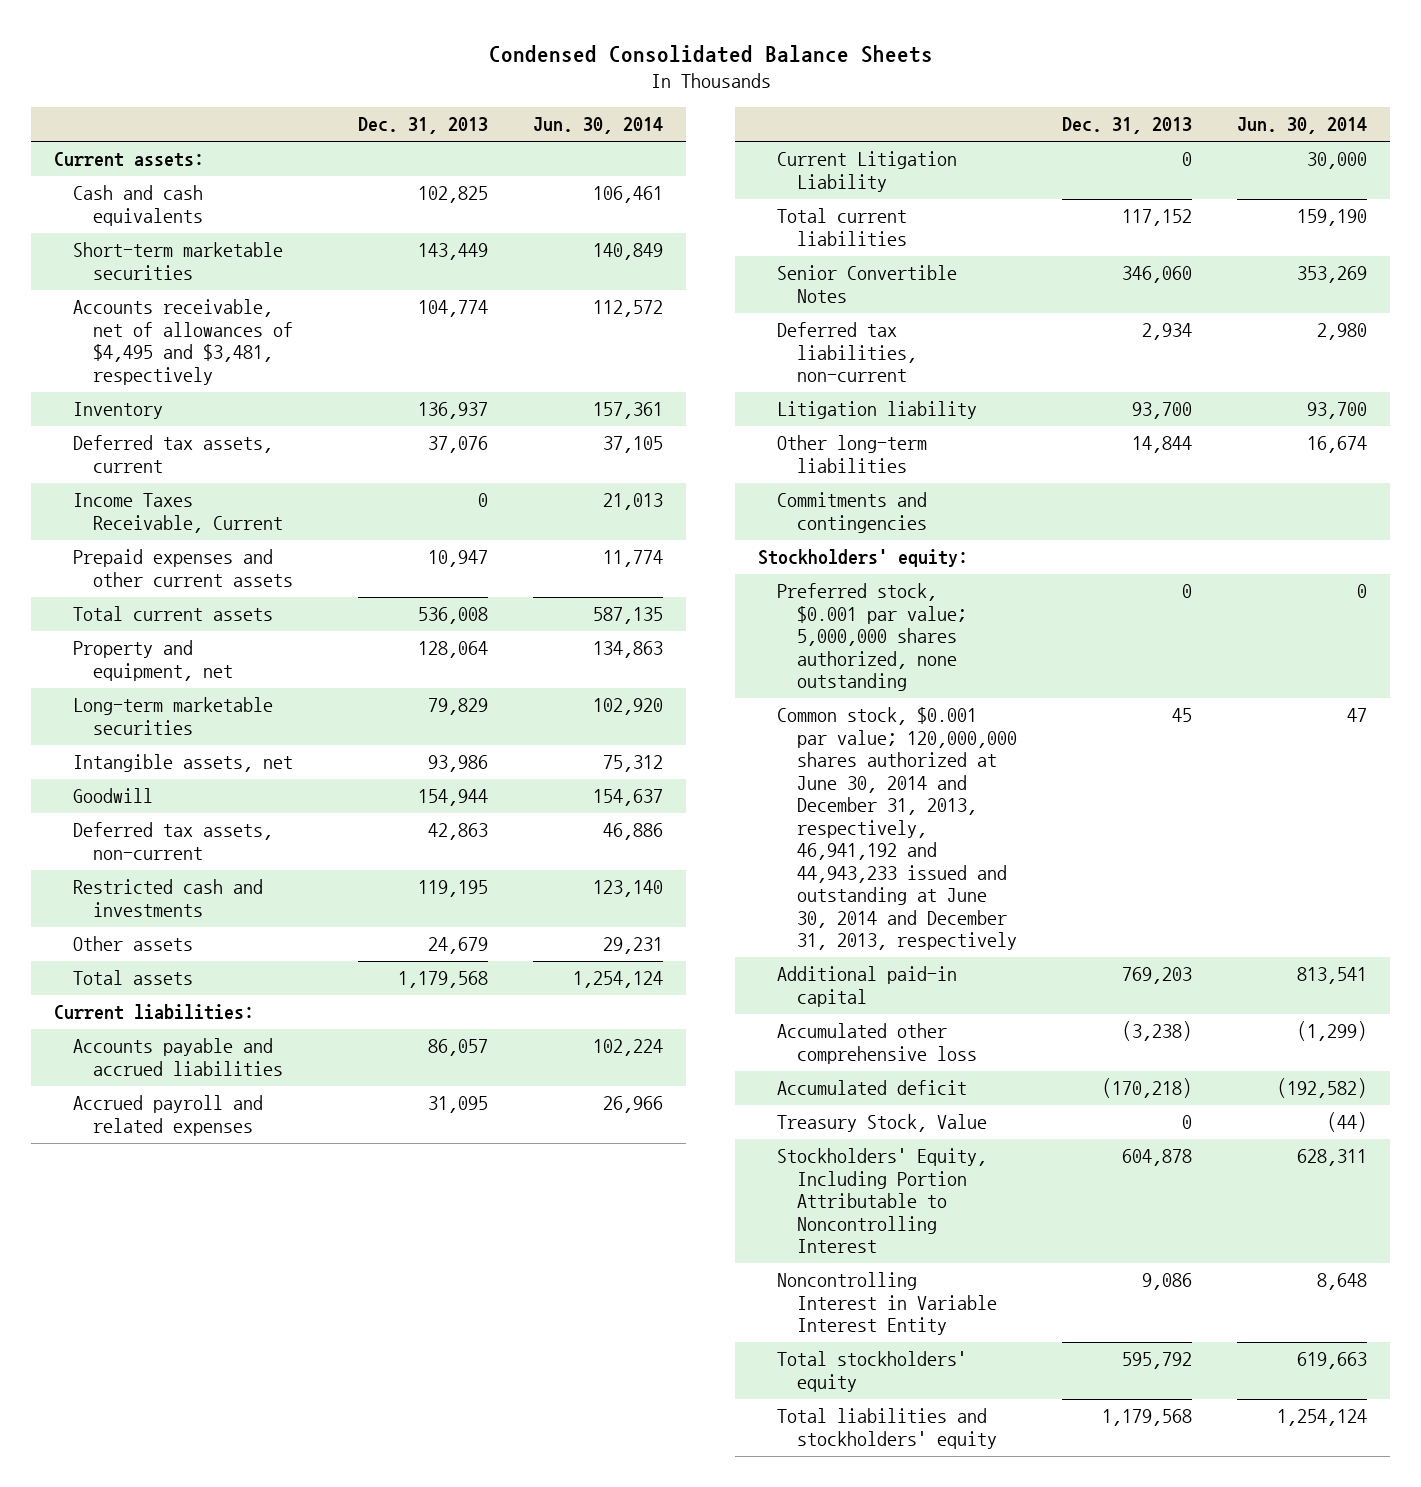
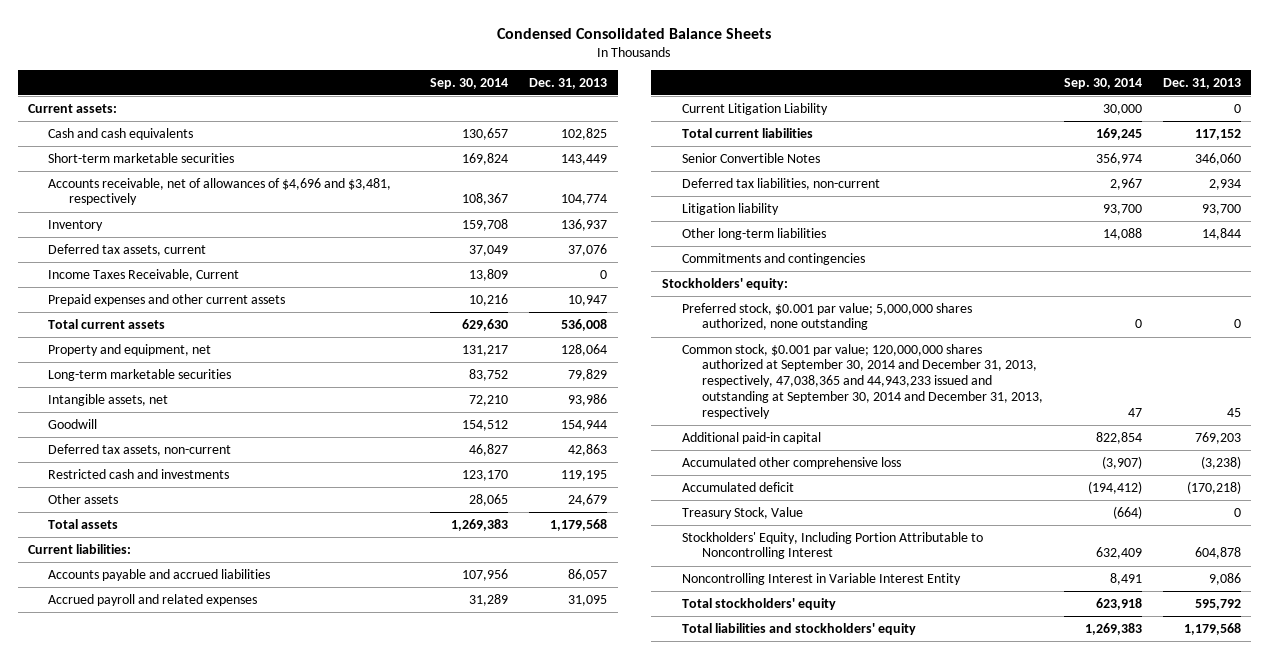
- | Dec. 31, 2013 | Jun. 30, 2014
+ | Sep. 30, 2014 | Dec. 31, 2013
- Accounts receivable, net of allowances of $4,495 and $3,481, respectively | 104,774 | 112,572
+ Accounts receivable, net of allowances of $4,696 and $3,481, respectively | 108,367 | 104,774
- Common stock, $0.001 par value; 120,000,000 shares authorized at June 30, 2014 and December 31, 2013, respectively, 46,941,192 and 44,943,233 issued and outstanding at June 30, 2014 and December 31, 2013, respectively | 45 | 47
+ Common stock, $0.001 par value; 120,000,000 shares authorized at September 30, 2014 and December 31, 2013, respectively, 47,038,365 and 44,943,233 issued and outstanding at September 30, 2014 and December 31, 2013, respectively | 47 | 45

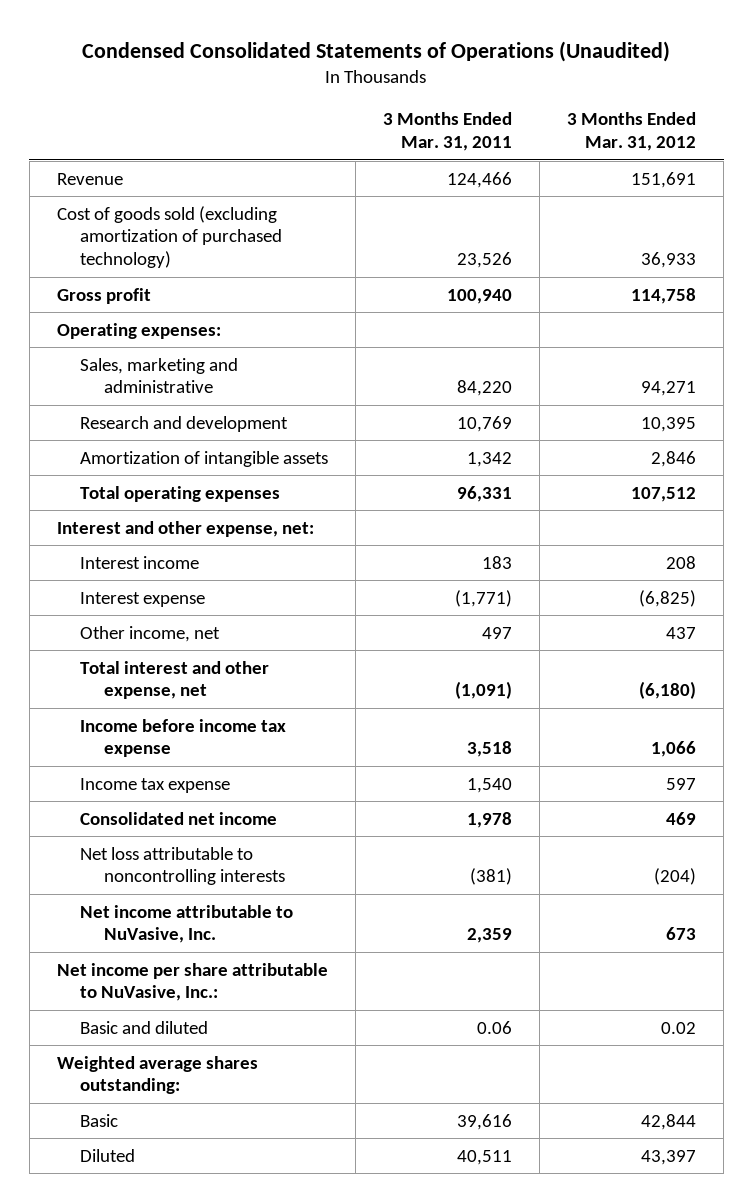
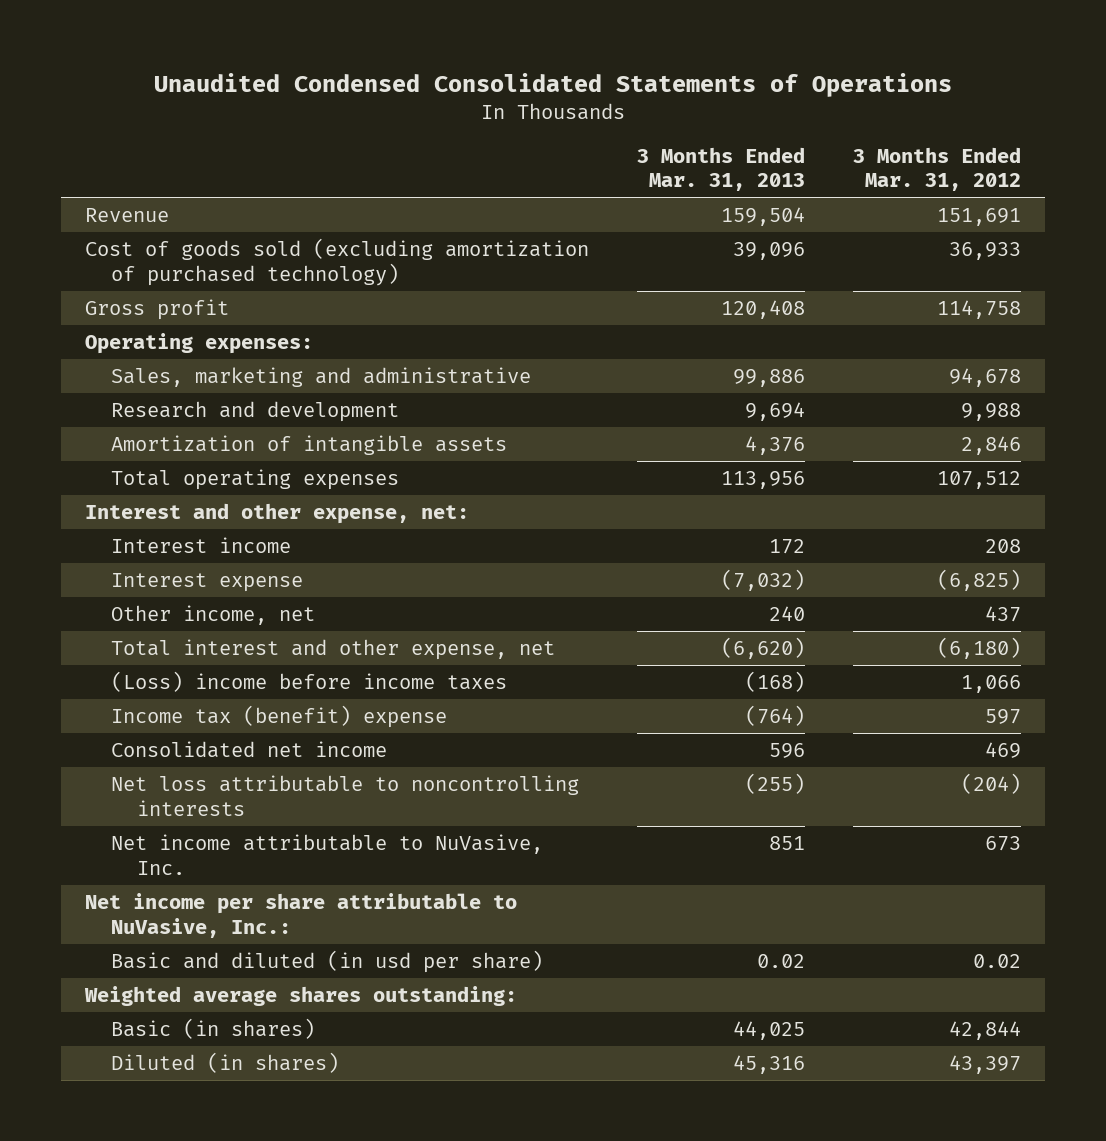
- Condensed Consolidated Statements of Operations (Unaudited)
+ Unaudited Condensed Consolidated Statements of Operations
- | 3 Months Ended Mar. 31, 2011 | 3 Months Ended Mar. 31, 2012
+ | 3 Months Ended Mar. 31, 2013 | 3 Months Ended Mar. 31, 2012
- Sales, marketing and administrative | 84,220 | 94,271
- Research and development | 10,769 | 10,395
+ Sales, marketing and administrative | 99,886 | 94,678
+ Research and development | 9,694 | 9,988
- Income before income tax expense | 3,518 | 1,066
- Income tax expense | 1,540 | 597
+ (Loss) income before income taxes | (168) | 1,066
+ Income tax (benefit) expense | (764) | 597
- Basic and diluted | 0.06 | 0.02
+ Basic and diluted (in usd per share) | 0.02 | 0.02
- Basic | 39,616 | 42,844
- Diluted | 40,511 | 43,397
+ Basic (in shares) | 44,025 | 42,844
+ Diluted (in shares) | 45,316 | 43,397

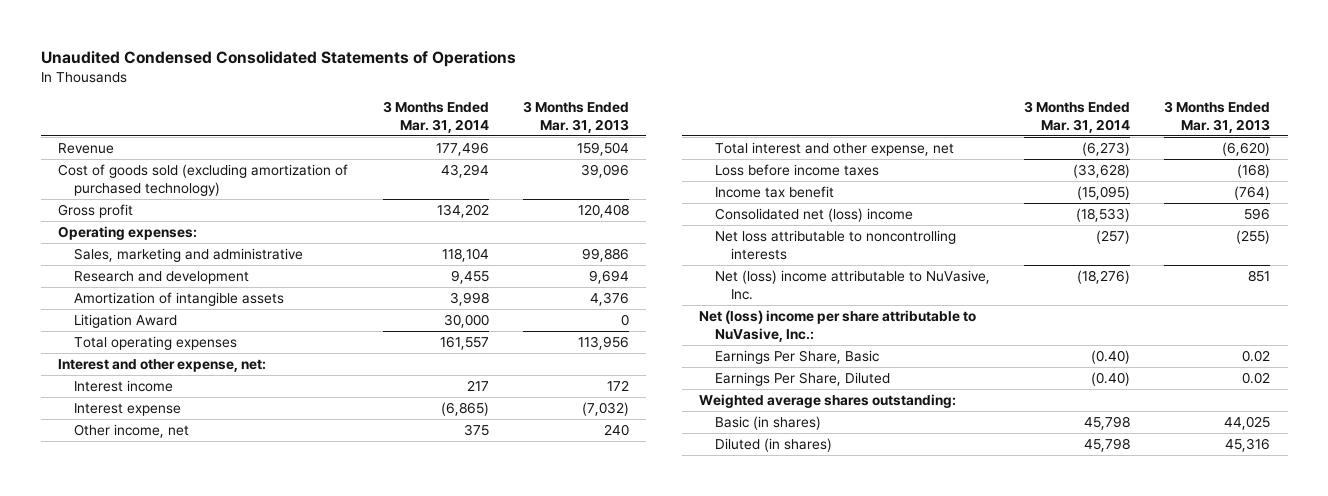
- | 3 Months Ended Mar. 31, 2013 | 3 Months Ended Mar. 31, 2012
+ | 3 Months Ended Mar. 31, 2014 | 3 Months Ended Mar. 31, 2013
+ Litigation Award | 30,000 | 0
- (Loss) income before income taxes | (168) | 1,066
- Income tax (benefit) expense | (764) | 597
- Consolidated net income | 596 | 469
+ Loss before income taxes | (33,628) | (168)
+ Income tax benefit | (15,095) | (764)
+ Consolidated net (loss) income | (18,533) | 596
- Net income attributable to NuVasive, Inc. | 851 | 673
- Net income per share attributable to NuVasive, Inc.:
- Basic and diluted (in usd per share) | 0.02 | 0.02
+ Net (loss) income attributable to NuVasive, Inc. | (18,276) | 851
+ Net (loss) income per share attributable to NuVasive, Inc.:
+ Earnings Per Share, Basic | (0.40) | 0.02
+ Earnings Per Share, Diluted | (0.40) | 0.02

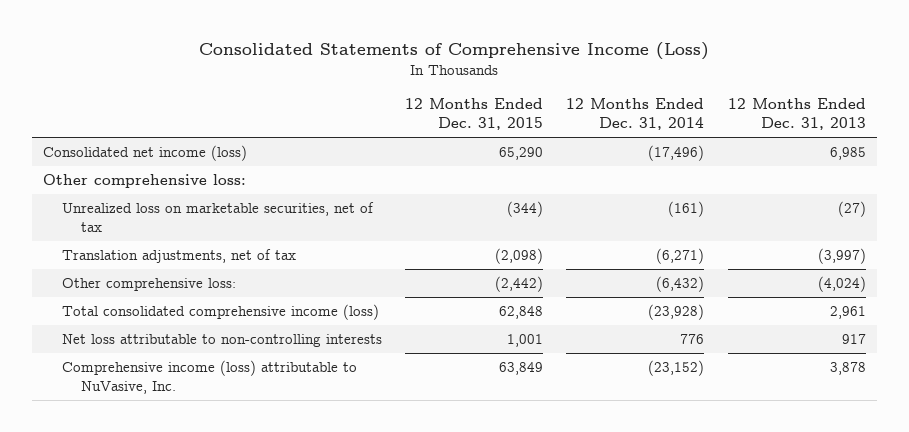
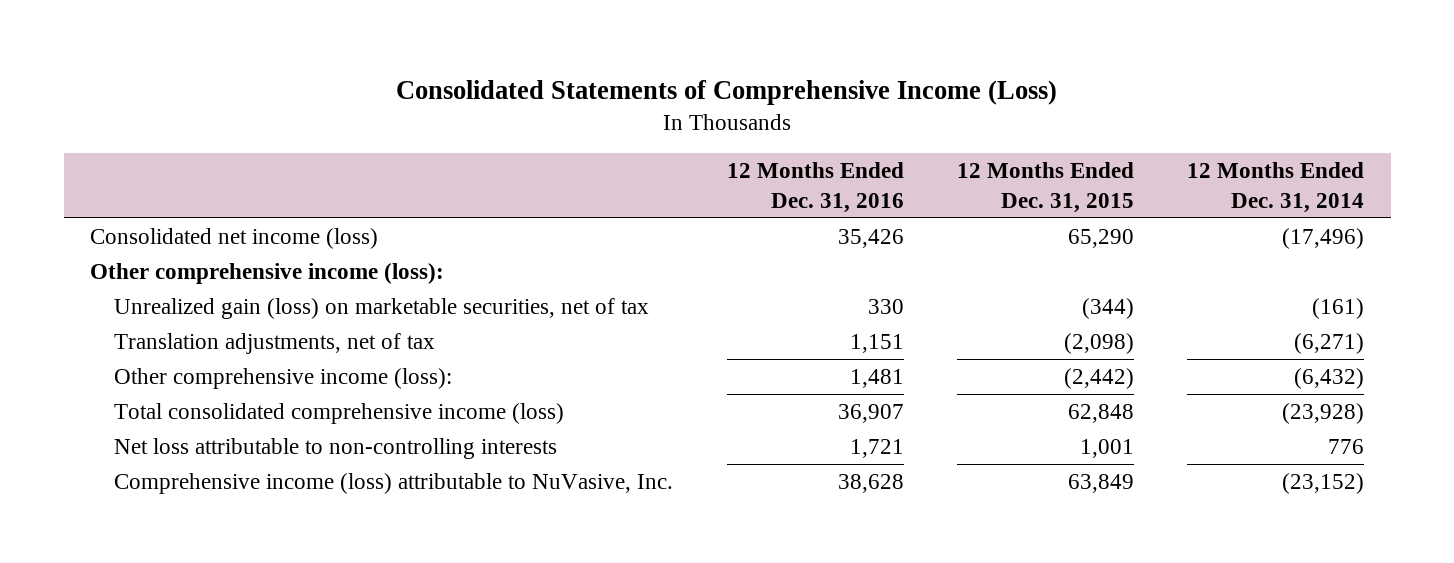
- | 12 Months Ended Dec. 31, 2015 | 12 Months Ended Dec. 31, 2014 | 12 Months Ended Dec. 31, 2013
+ | 12 Months Ended Dec. 31, 2016 | 12 Months Ended Dec. 31, 2015 | 12 Months Ended Dec. 31, 2014
- Other comprehensive loss:
- Unrealized loss on marketable securities, net of tax | (344) | (161) | (27)
+ Other comprehensive income (loss):
+ Unrealized gain (loss) on marketable securities, net of tax | 330 | (344) | (161)
- Other comprehensive loss: | (2,442) | (6,432) | (4,024)
+ Other comprehensive income (loss): | 1,481 | (2,442) | (6,432)

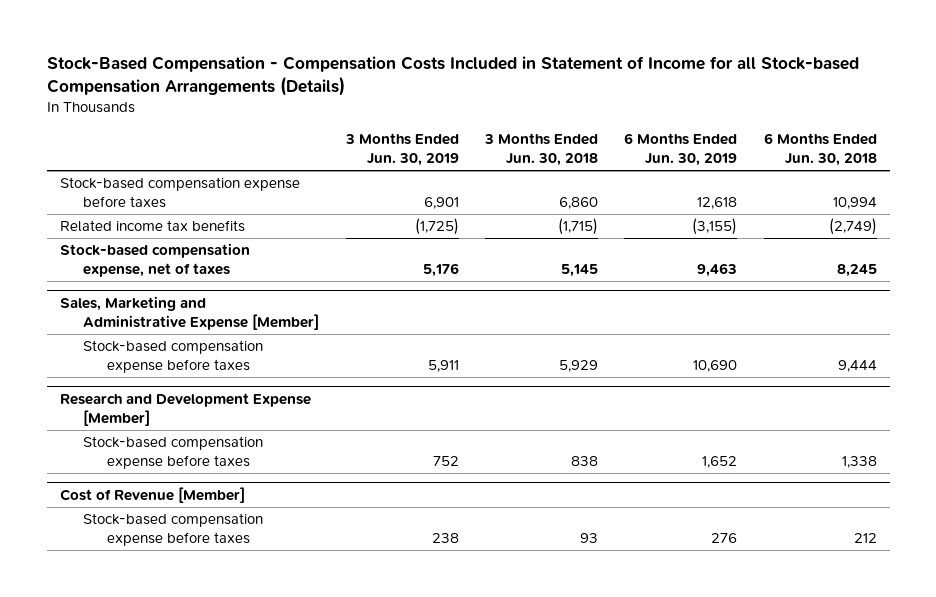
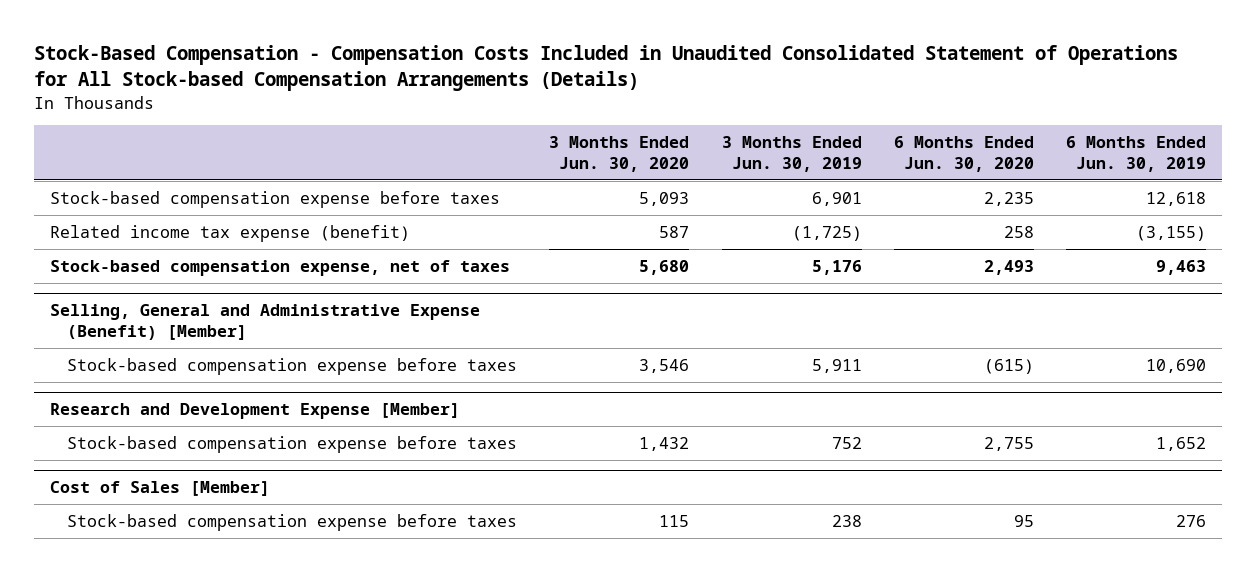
- Stock-Based Compensation - Compensation Costs Included in Statement of Income for all Stock-based Compensation Arrangements (Details)
+ Stock-Based Compensation - Compensation Costs Included in Unaudited Consolidated Statement of Operations for All Stock-based Compensation Arrangements (Details)
- | 3 Months Ended Jun. 30, 2019 | 3 Months Ended Jun. 30, 2018 | 6 Months Ended Jun. 30, 2019 | 6 Months Ended Jun. 30, 2018
+ | 3 Months Ended Jun. 30, 2020 | 3 Months Ended Jun. 30, 2019 | 6 Months Ended Jun. 30, 2020 | 6 Months Ended Jun. 30, 2019
- Related income tax benefits | (1,725) | (1,715) | (3,155) | (2,749)
+ Related income tax expense (benefit) | 587 | (1,725) | 258 | (3,155)
- Sales, Marketing and Administrative Expense [Member]
+ Selling, General and Administrative Expense (Benefit) [Member]
- Cost of Revenue [Member]
+ Cost of Sales [Member]

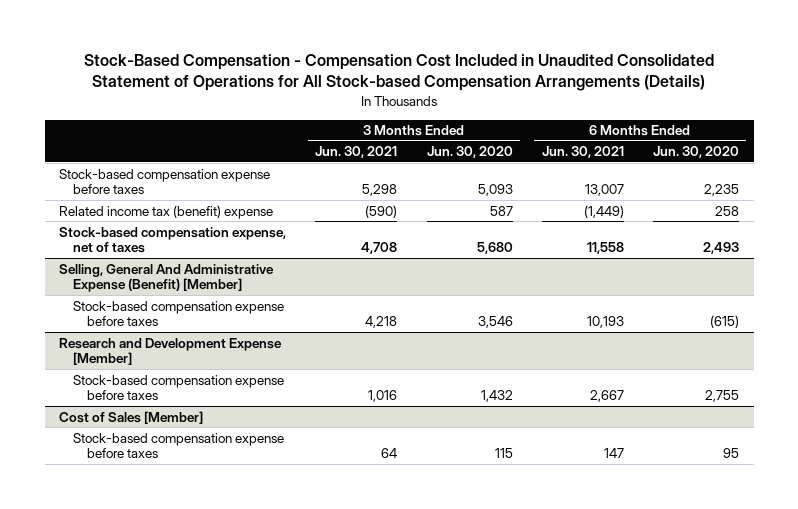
- Stock-Based Compensation - Compensation Costs Included in Unaudited Consolidated Statement of Operations for All Stock-based Compensation Arrangements (Details)
+ Stock-Based Compensation - Compensation Cost Included in Unaudited Consolidated Statement of Operations for All Stock-based Compensation Arrangements (Details)
- | 3 Months Ended Jun. 30, 2020 | 3 Months Ended Jun. 30, 2019 | 6 Months Ended Jun. 30, 2020 | 6 Months Ended Jun. 30, 2019
+ | 3 Months Ended Jun. 30, 2021 | 3 Months Ended Jun. 30, 2020 | 6 Months Ended Jun. 30, 2021 | 6 Months Ended Jun. 30, 2020
- Related income tax expense (benefit) | 587 | (1,725) | 258 | (3,155)
+ Related income tax (benefit) expense | (590) | 587 | (1,449) | 258
- Selling, General and Administrative Expense (Benefit) [Member]
+ Selling, General And Administrative Expense (Benefit) [Member]

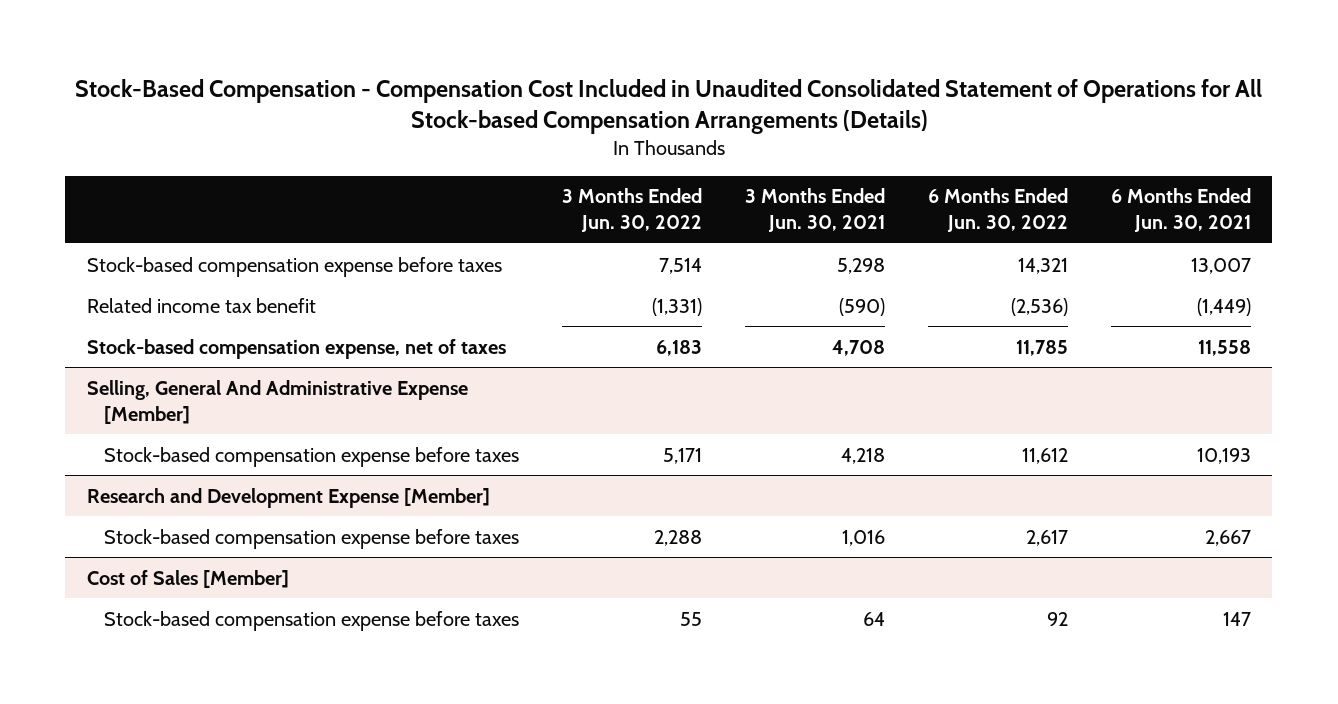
- | 3 Months Ended Jun. 30, 2021 | 3 Months Ended Jun. 30, 2020 | 6 Months Ended Jun. 30, 2021 | 6 Months Ended Jun. 30, 2020
+ | 3 Months Ended Jun. 30, 2022 | 3 Months Ended Jun. 30, 2021 | 6 Months Ended Jun. 30, 2022 | 6 Months Ended Jun. 30, 2021
- Related income tax (benefit) expense | (590) | 587 | (1,449) | 258
+ Related income tax benefit | (1,331) | (590) | (2,536) | (1,449)
- Selling, General And Administrative Expense (Benefit) [Member]
+ Selling, General And Administrative Expense [Member]

